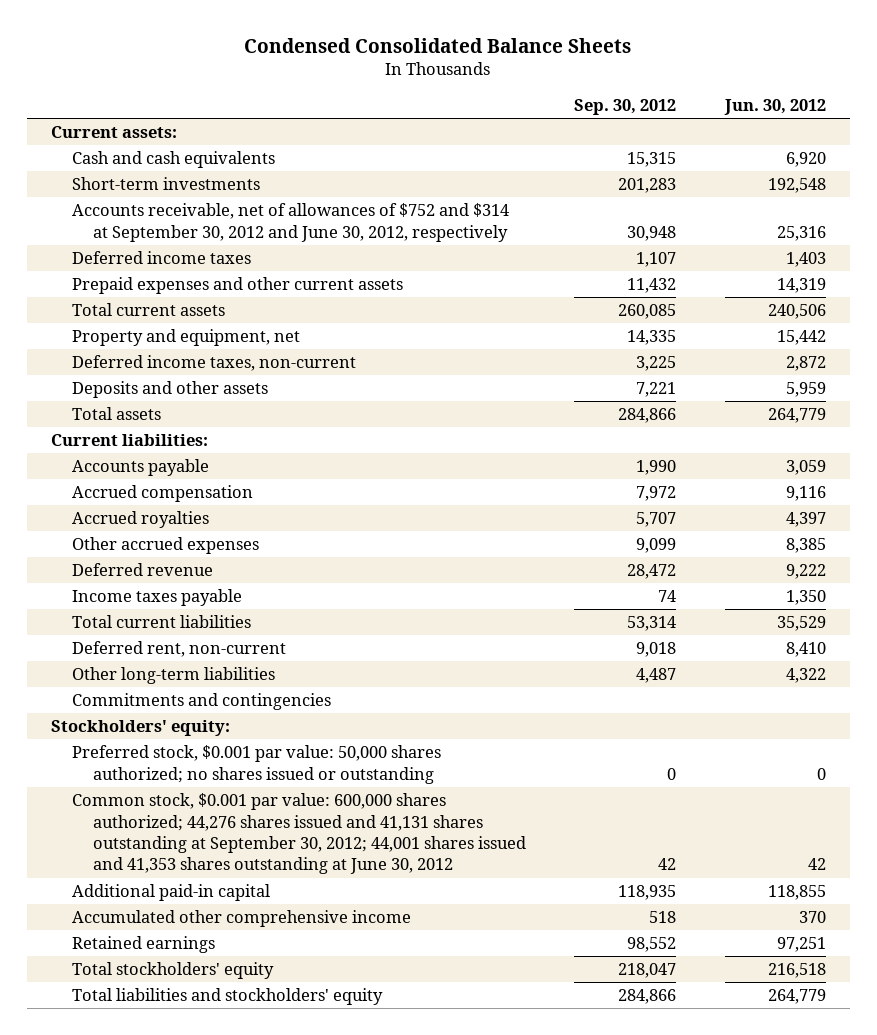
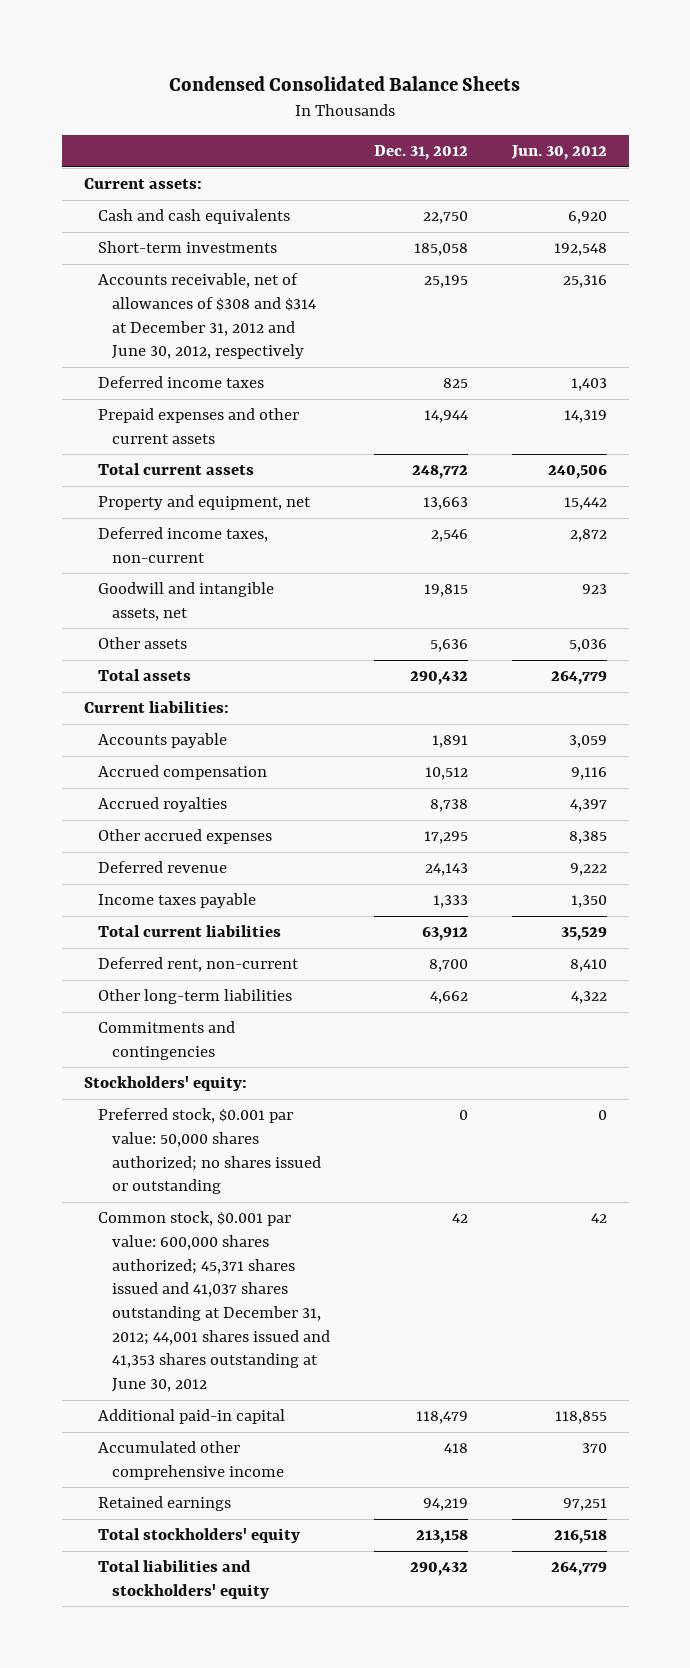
- | Sep. 30, 2012 | Jun. 30, 2012
+ | Dec. 31, 2012 | Jun. 30, 2012
- Accounts receivable, net of allowances of $752 and $314 at September 30, 2012 and June 30, 2012, respectively | 30,948 | 25,316
+ Accounts receivable, net of allowances of $308 and $314 at December 31, 2012 and June 30, 2012, respectively | 25,195 | 25,316
- Deposits and other assets | 7,221 | 5,959
+ Goodwill and intangible assets, net | 19,815 | 923
+ Other assets | 5,636 | 5,036
- Common stock, $0.001 par value: 600,000 shares authorized; 44,276 shares issued and 41,131 shares outstanding at September 30, 2012; 44,001 shares issued and 41,353 shares outstanding at June 30, 2012 | 42 | 42
+ Common stock, $0.001 par value: 600,000 shares authorized; 45,371 shares issued and 41,037 shares outstanding at December 31, 2012; 44,001 shares issued and 41,353 shares outstanding at June 30, 2012 | 42 | 42

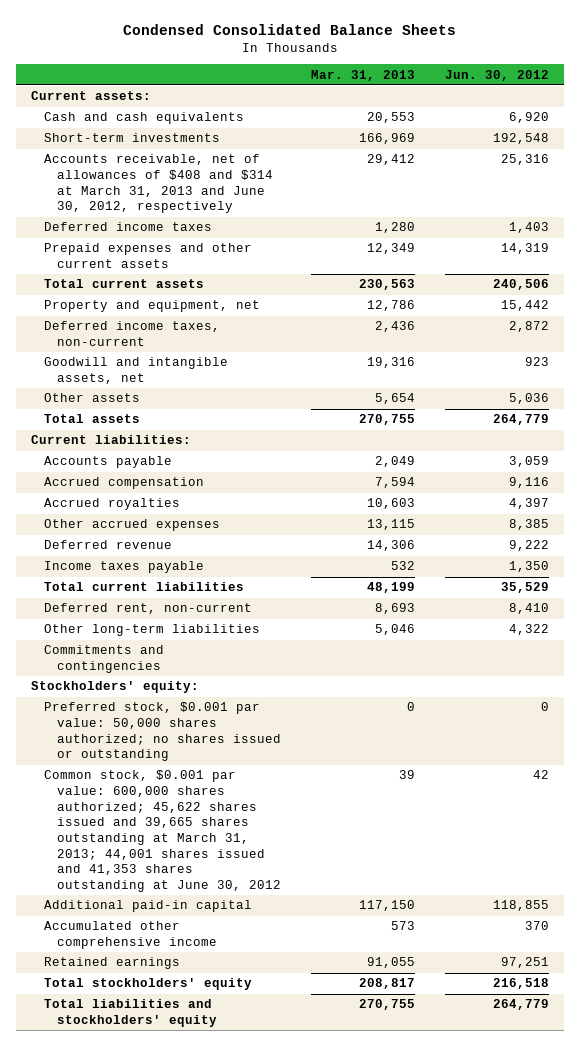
- | Dec. 31, 2012 | Jun. 30, 2012
+ | Mar. 31, 2013 | Jun. 30, 2012
- Accounts receivable, net of allowances of $308 and $314 at December 31, 2012 and June 30, 2012, respectively | 25,195 | 25,316
+ Accounts receivable, net of allowances of $408 and $314 at March 31, 2013 and June 30, 2012, respectively | 29,412 | 25,316
- Common stock, $0.001 par value: 600,000 shares authorized; 45,371 shares issued and 41,037 shares outstanding at December 31, 2012; 44,001 shares issued and 41,353 shares outstanding at June 30, 2012 | 42 | 42
+ Common stock, $0.001 par value: 600,000 shares authorized; 45,622 shares issued and 39,665 shares outstanding at March 31, 2013; 44,001 shares issued and 41,353 shares outstanding at June 30, 2012 | 39 | 42

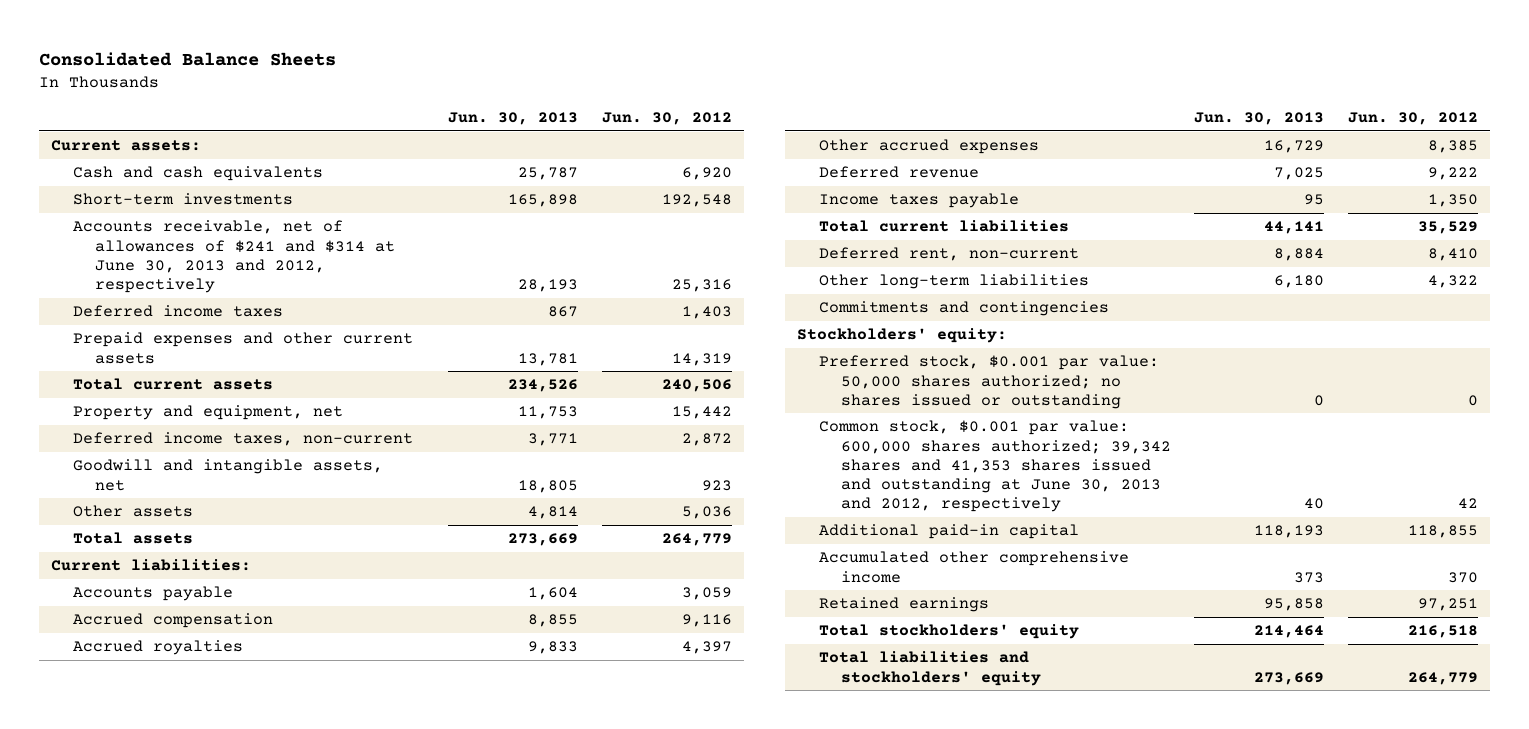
- Condensed Consolidated Balance Sheets
+ Consolidated Balance Sheets
- | Mar. 31, 2013 | Jun. 30, 2012
+ | Jun. 30, 2013 | Jun. 30, 2012
- Accounts receivable, net of allowances of $408 and $314 at March 31, 2013 and June 30, 2012, respectively | 29,412 | 25,316
+ Accounts receivable, net of allowances of $241 and $314 at June 30, 2013 and 2012, respectively | 28,193 | 25,316
- Common stock, $0.001 par value: 600,000 shares authorized; 45,622 shares issued and 39,665 shares outstanding at March 31, 2013; 44,001 shares issued and 41,353 shares outstanding at June 30, 2012 | 39 | 42
+ Common stock, $0.001 par value: 600,000 shares authorized; 39,342 shares and 41,353 shares issued and outstanding at June 30, 2013 and 2012, respectively | 40 | 42

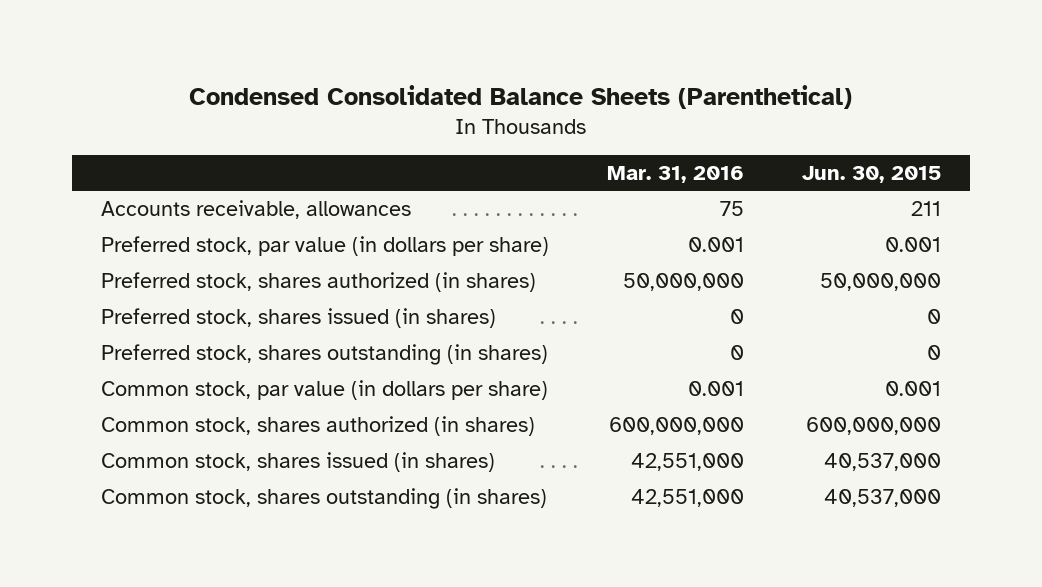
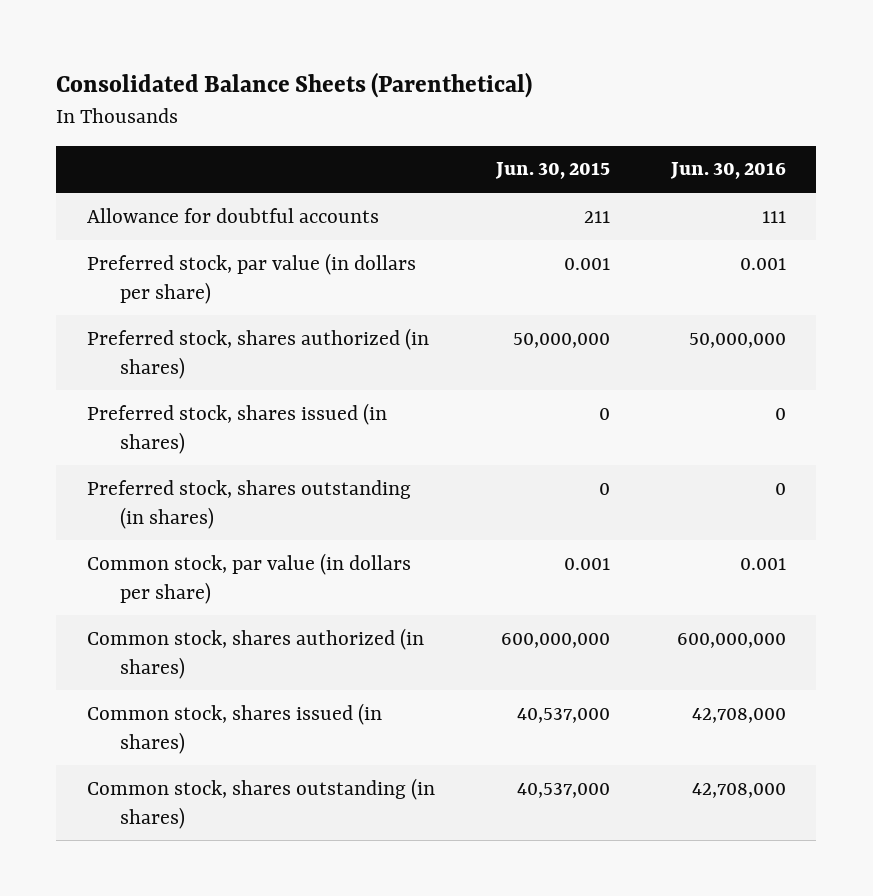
- Condensed Consolidated Balance Sheets (Parenthetical)
+ Consolidated Balance Sheets (Parenthetical)
- | Mar. 31, 2016 | Jun. 30, 2015
+ | Jun. 30, 2015 | Jun. 30, 2016
- Accounts receivable, allowances | 75 | 211
+ Allowance for doubtful accounts | 211 | 111

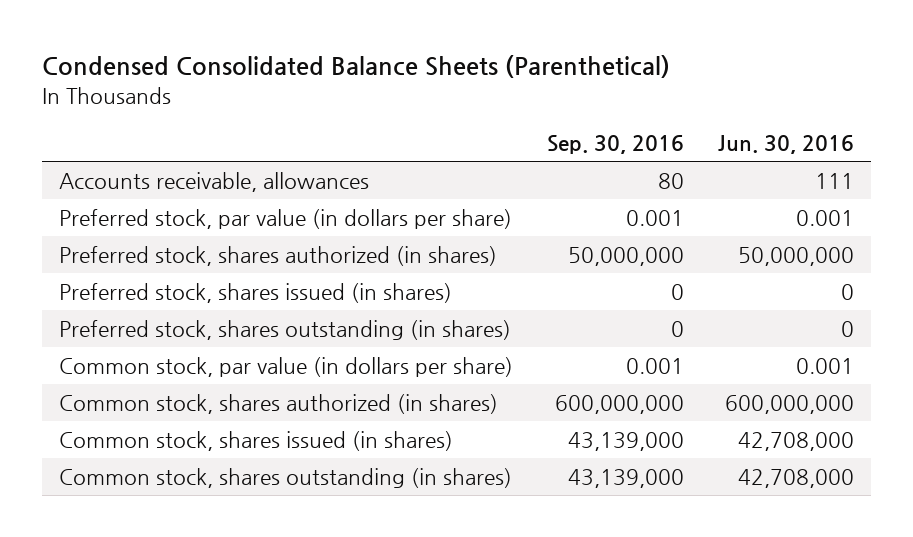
- Consolidated Balance Sheets (Parenthetical)
+ Condensed Consolidated Balance Sheets (Parenthetical)
- | Jun. 30, 2015 | Jun. 30, 2016
+ | Sep. 30, 2016 | Jun. 30, 2016
- Allowance for doubtful accounts | 211 | 111
+ Accounts receivable, allowances | 80 | 111

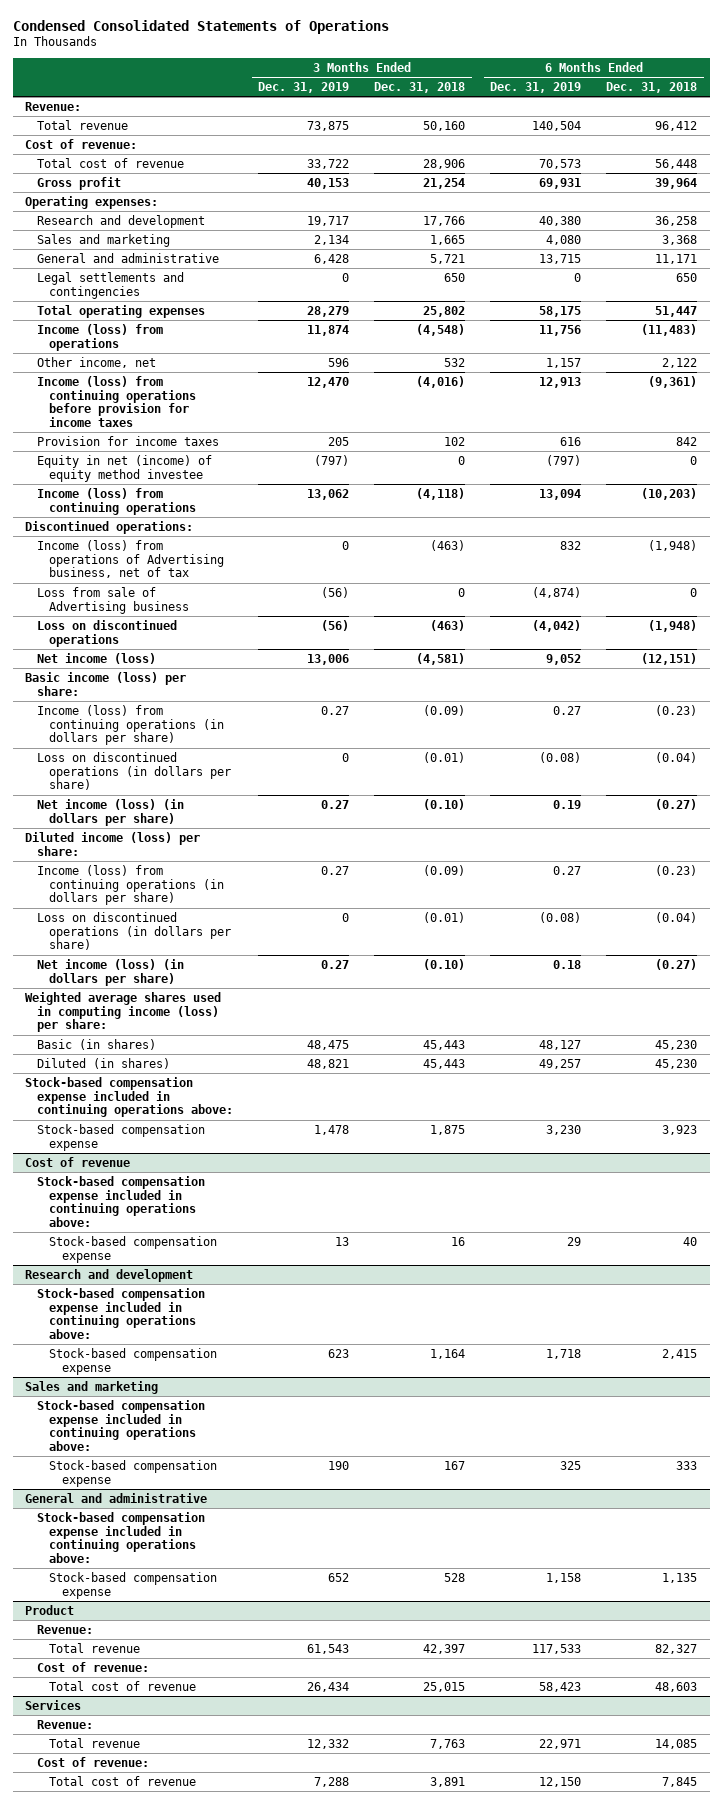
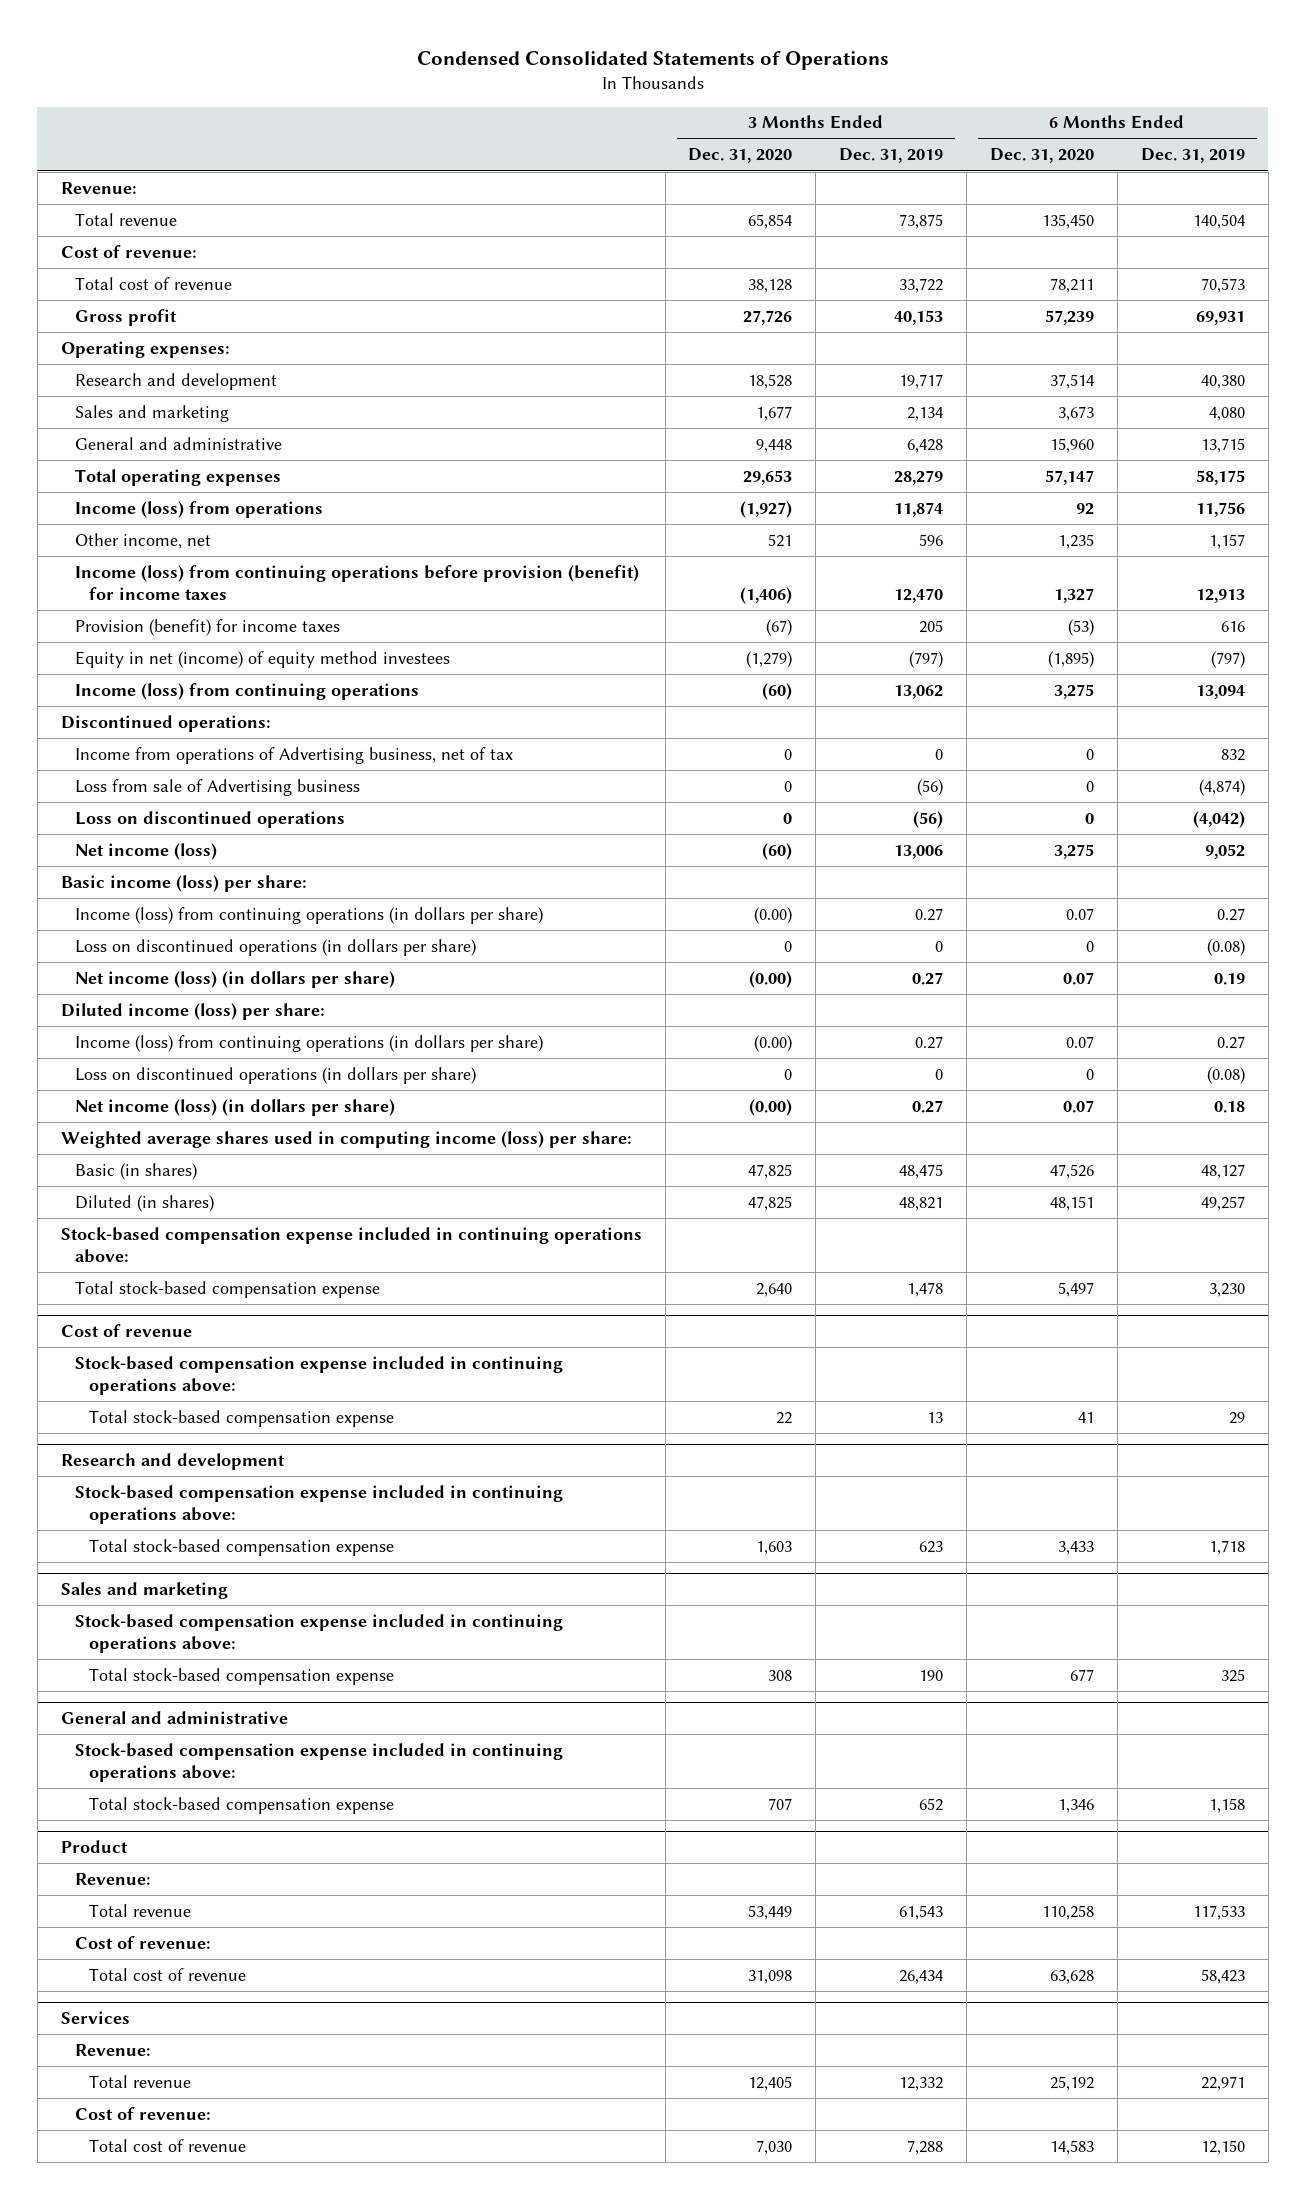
- | 3 Months Ended Dec. 31, 2019 | 3 Months Ended Dec. 31, 2018 | 6 Months Ended Dec. 31, 2019 | 6 Months Ended Dec. 31, 2018
+ | 3 Months Ended Dec. 31, 2020 | 3 Months Ended Dec. 31, 2019 | 6 Months Ended Dec. 31, 2020 | 6 Months Ended Dec. 31, 2019
- Legal settlements and contingencies | 0 | 650 | 0 | 650
- Income (loss) from continuing operations before provision for income taxes | 12,470 | (4,016) | 12,913 | (9,361)
- Provision for income taxes | 205 | 102 | 616 | 842
- Equity in net (income) of equity method investee | (797) | 0 | (797) | 0
+ Income (loss) from continuing operations before provision (benefit) for income taxes | (1,406) | 12,470 | 1,327 | 12,913
+ Provision (benefit) for income taxes | (67) | 205 | (53) | 616
+ Equity in net (income) of equity method investees | (1,279) | (797) | (1,895) | (797)
- Income (loss) from operations of Advertising business, net of tax | 0 | (463) | 832 | (1,948)
+ Income from operations of Advertising business, net of tax | 0 | 0 | 0 | 832
- Stock-based compensation expense | 1,478 | 1,875 | 3,230 | 3,923
+ Total stock-based compensation expense | 2,640 | 1,478 | 5,497 | 3,230
@ Cost of revenue
- Stock-based compensation expense | 13 | 16 | 29 | 40
+ Total stock-based compensation expense | 22 | 13 | 41 | 29
@ Research and development
- Stock-based compensation expense | 623 | 1,164 | 1,718 | 2,415
+ Total stock-based compensation expense | 1,603 | 623 | 3,433 | 1,718
@ Sales and marketing
- Stock-based compensation expense | 190 | 167 | 325 | 333
+ Total stock-based compensation expense | 308 | 190 | 677 | 325
@ General and administrative
- Stock-based compensation expense | 652 | 528 | 1,158 | 1,135
+ Total stock-based compensation expense | 707 | 652 | 1,346 | 1,158

